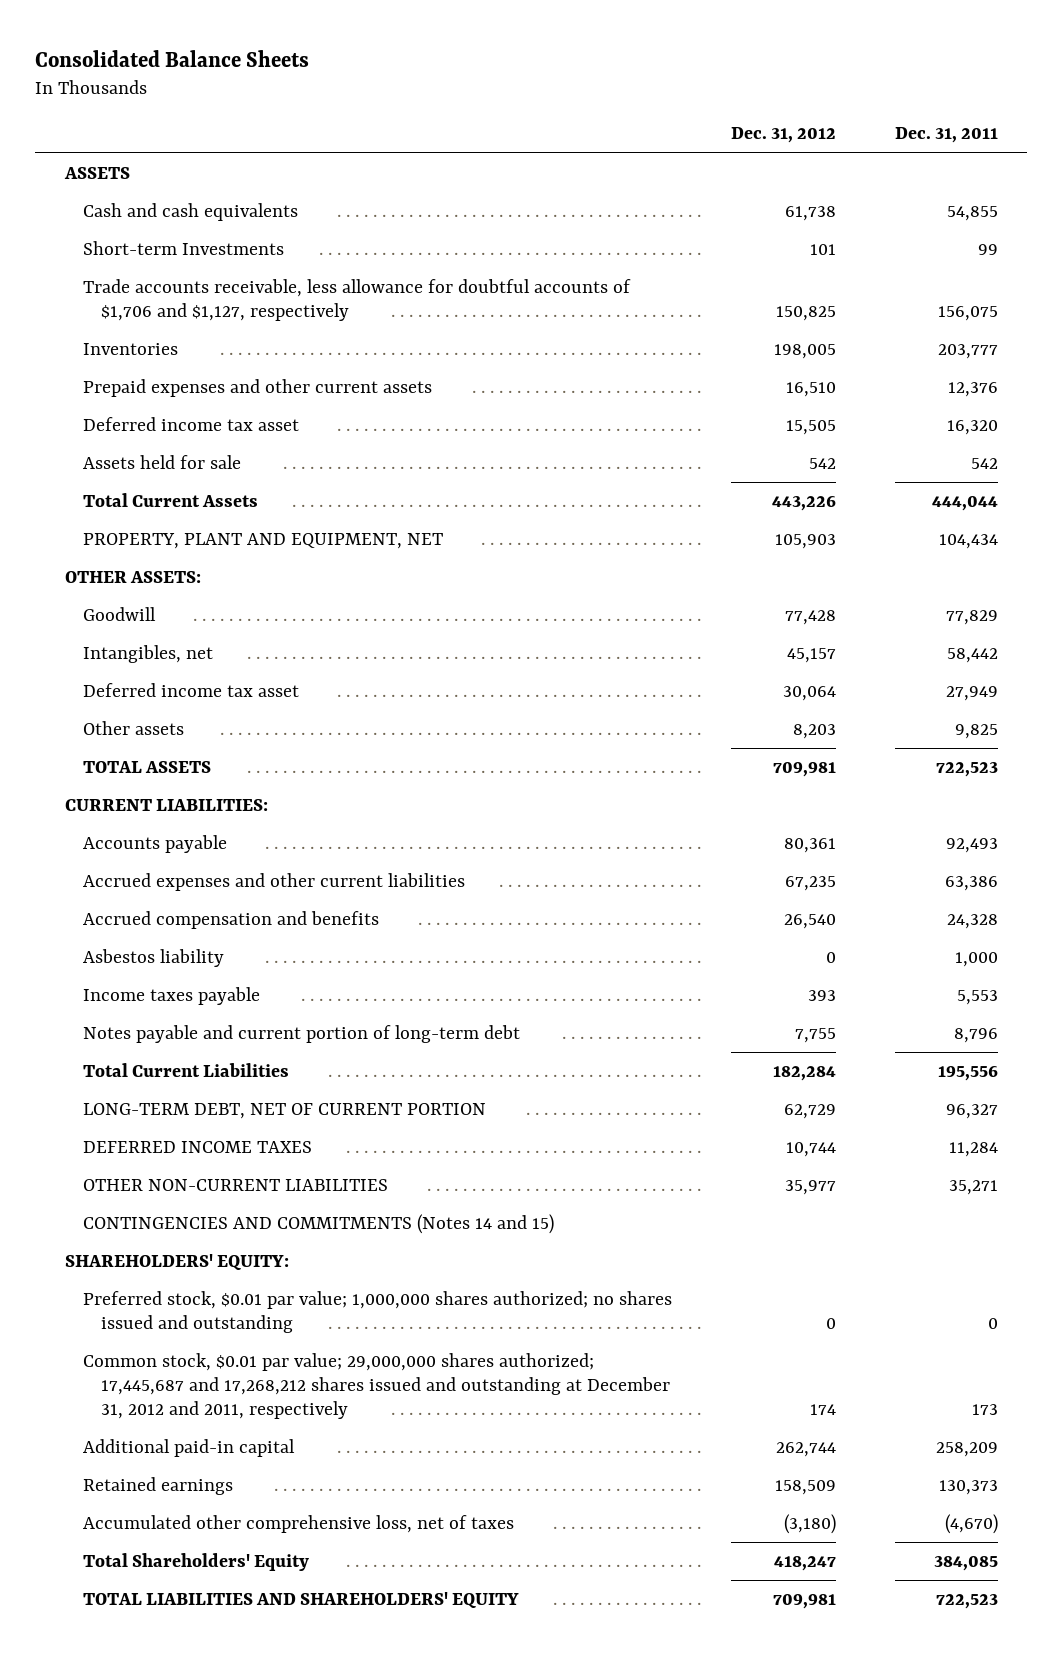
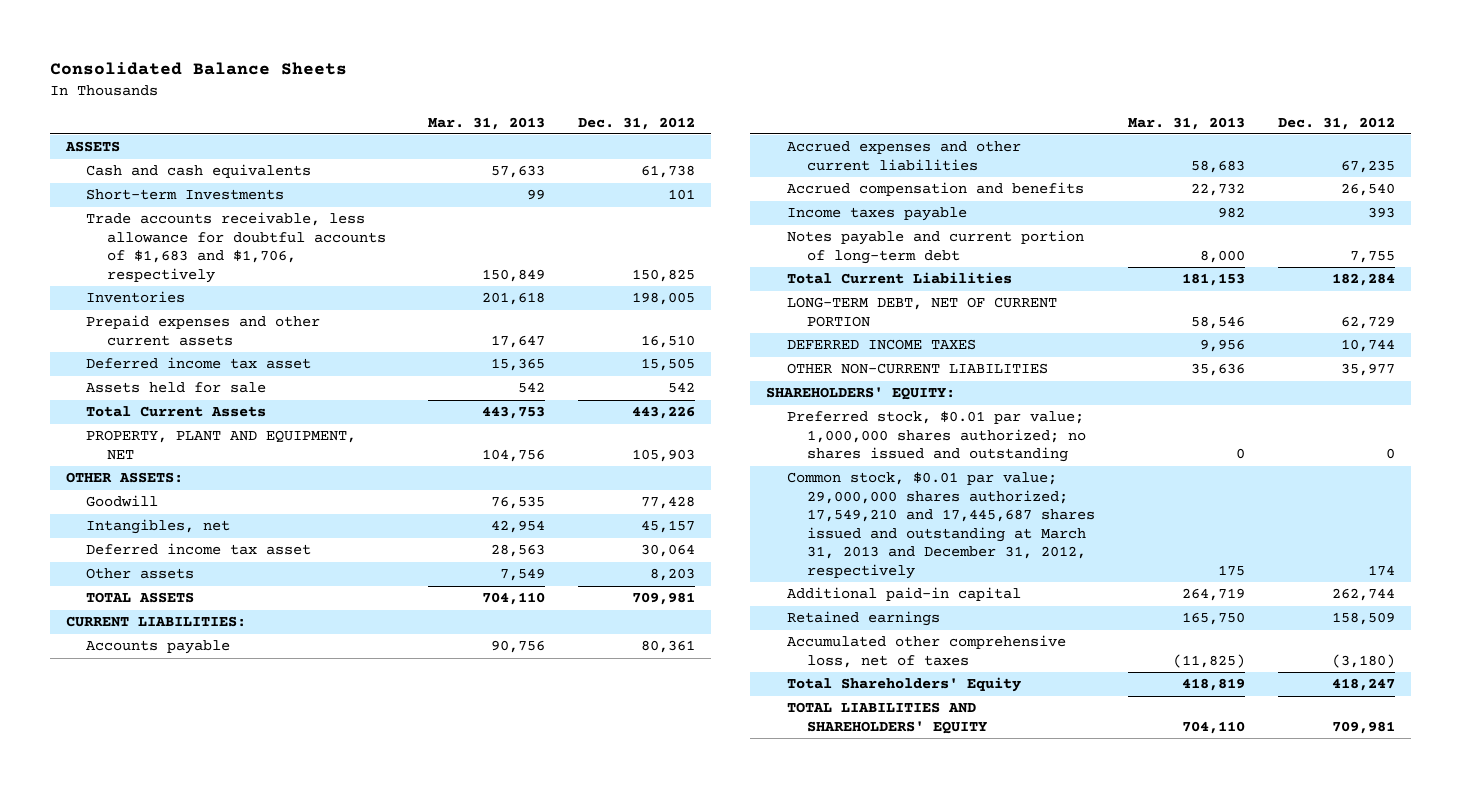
- | Dec. 31, 2012 | Dec. 31, 2011
+ | Mar. 31, 2013 | Dec. 31, 2012
- Trade accounts receivable, less allowance for doubtful accounts of $1,706 and $1,127, respectively | 150,825 | 156,075
+ Trade accounts receivable, less allowance for doubtful accounts of $1,683 and $1,706, respectively | 150,849 | 150,825
- Asbestos liability | 0 | 1,000
- CONTINGENCIES AND COMMITMENTS (Notes 14 and 15)
- Common stock, $0.01 par value; 29,000,000 shares authorized; 17,445,687 and 17,268,212 shares issued and outstanding at December 31, 2012 and 2011, respectively | 174 | 173
+ Common stock, $0.01 par value; 29,000,000 shares authorized; 17,549,210 and 17,445,687 shares issued and outstanding at March 31, 2013 and December 31, 2012, respectively | 175 | 174

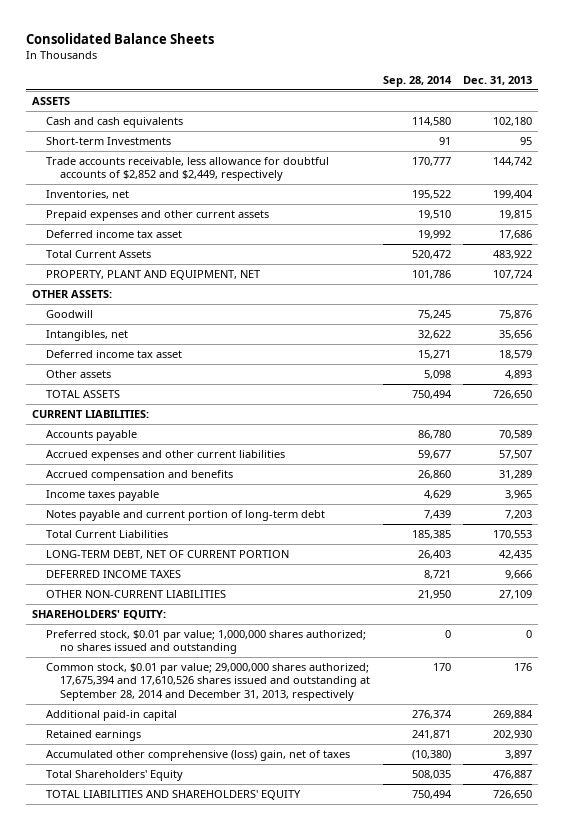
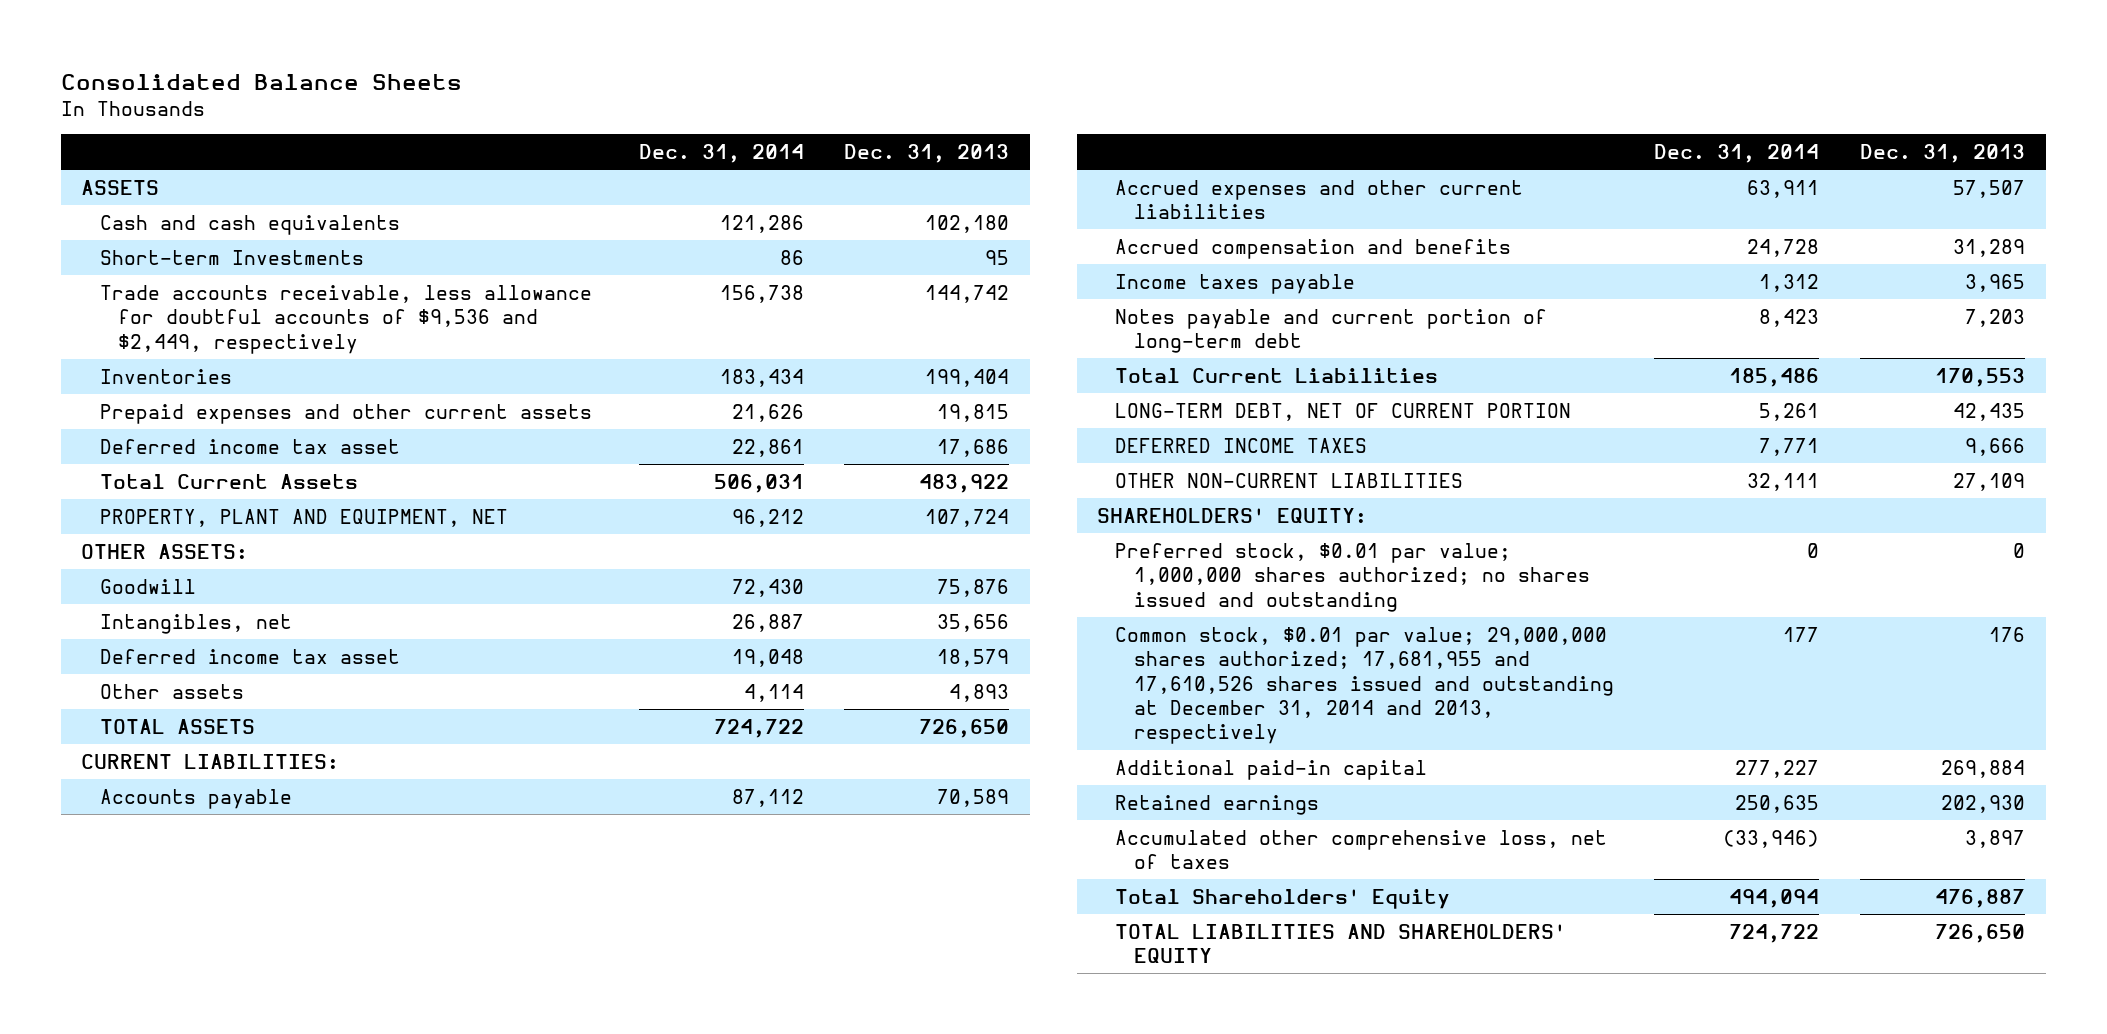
- | Sep. 28, 2014 | Dec. 31, 2013
+ | Dec. 31, 2014 | Dec. 31, 2013
- Trade accounts receivable, less allowance for doubtful accounts of $2,852 and $2,449, respectively | 170,777 | 144,742
- Inventories, net | 195,522 | 199,404
+ Trade accounts receivable, less allowance for doubtful accounts of $9,536 and $2,449, respectively | 156,738 | 144,742
+ Inventories | 183,434 | 199,404
- Common stock, $0.01 par value; 29,000,000 shares authorized; 17,675,394 and 17,610,526 shares issued and outstanding at September 28, 2014 and December 31, 2013, respectively | 170 | 176
+ Common stock, $0.01 par value; 29,000,000 shares authorized; 17,681,955 and 17,610,526 shares issued and outstanding at December 31, 2014 and 2013, respectively | 177 | 176
- Accumulated other comprehensive (loss) gain, net of taxes | (10,380) | 3,897
+ Accumulated other comprehensive loss, net of taxes | (33,946) | 3,897

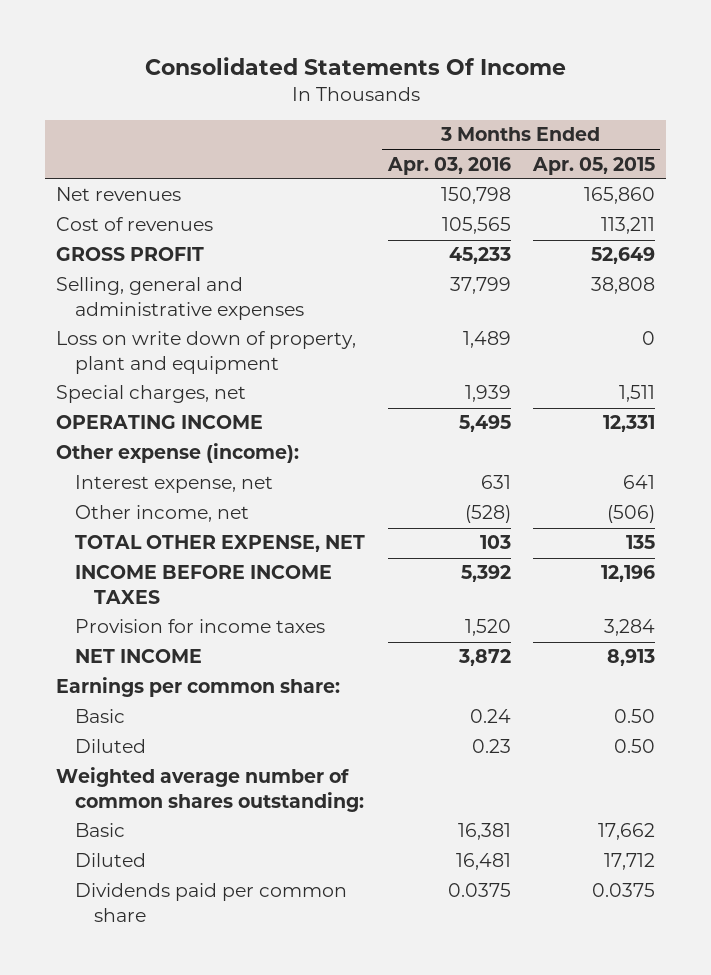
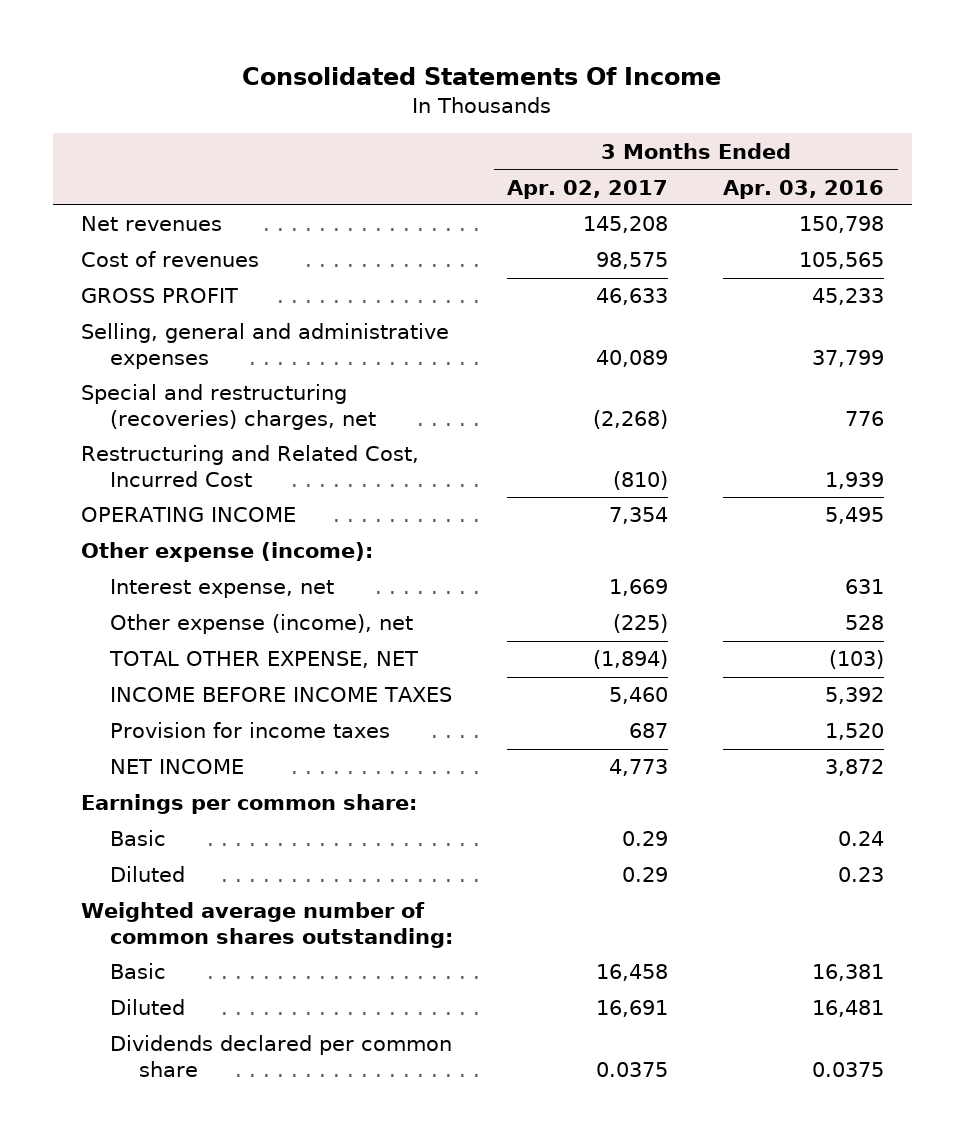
- | 3 Months Ended Apr. 03, 2016 | 3 Months Ended Apr. 05, 2015
+ | 3 Months Ended Apr. 02, 2017 | 3 Months Ended Apr. 03, 2016
- Loss on write down of property, plant and equipment | 1,489 | 0
- Special charges, net | 1,939 | 1,511
+ Special and restructuring (recoveries) charges, net | (2,268) | 776
+ Restructuring and Related Cost, Incurred Cost | (810) | 1,939
- Other income, net | (528) | (506)
- TOTAL OTHER EXPENSE, NET | 103 | 135
+ Other expense (income), net | (225) | 528
+ TOTAL OTHER EXPENSE, NET | (1,894) | (103)
- Dividends paid per common share | 0.0375 | 0.0375
+ Dividends declared per common share | 0.0375 | 0.0375

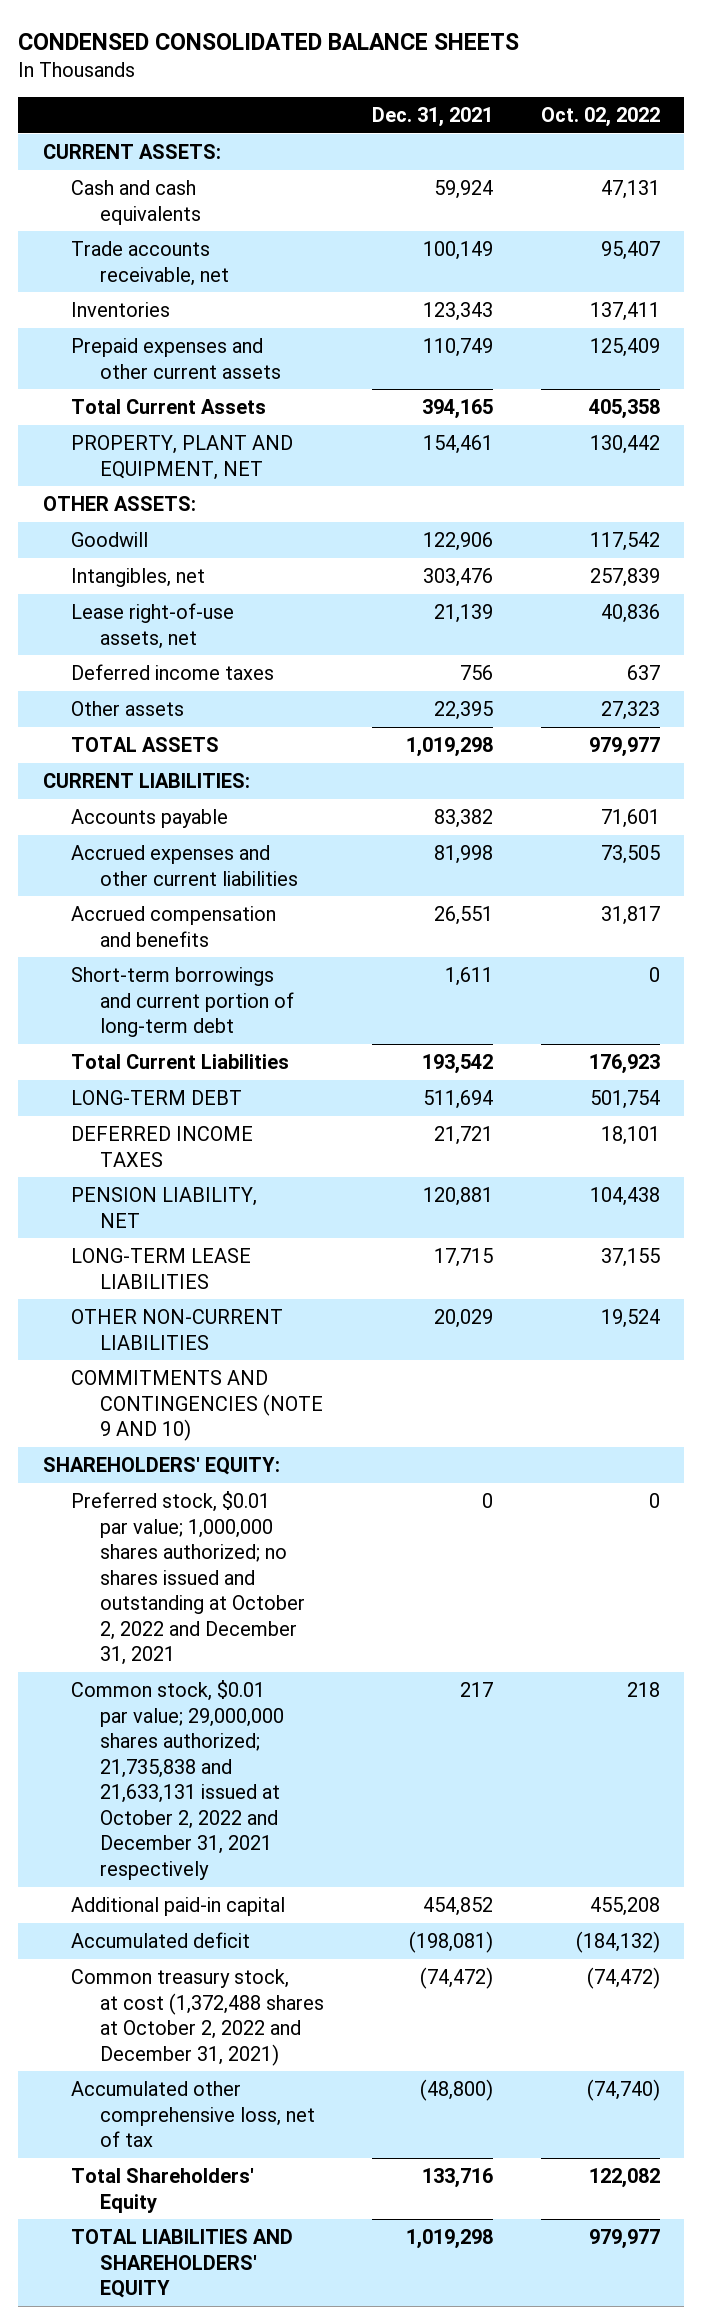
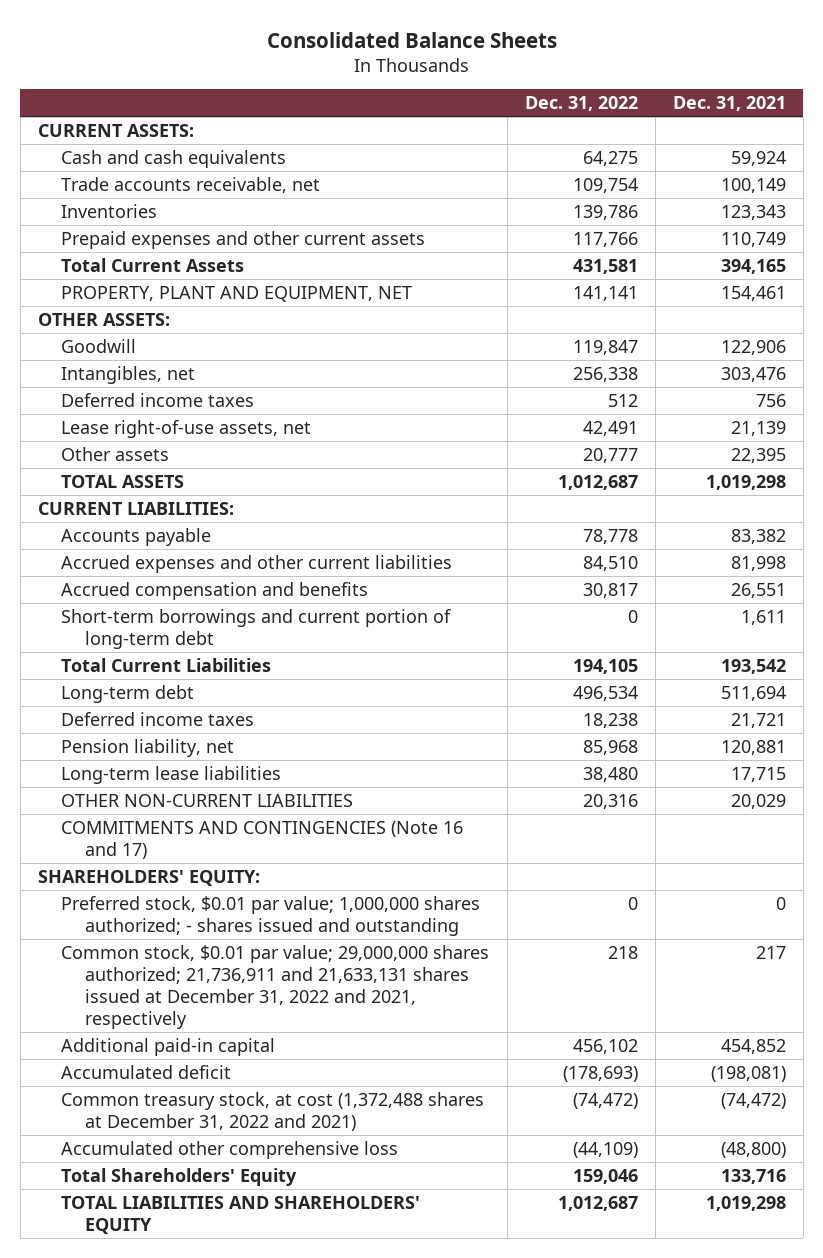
- CONDENSED CONSOLIDATED BALANCE SHEETS
+ Consolidated Balance Sheets
- | Dec. 31, 2021 | Oct. 02, 2022
+ | Dec. 31, 2022 | Dec. 31, 2021
moved down: Lease right-of-use assets, net | 42,491 | 21,139
- LONG-TERM DEBT | 511,694 | 501,754
- DEFERRED INCOME TAXES | 21,721 | 18,101
- PENSION LIABILITY, NET | 120,881 | 104,438
- LONG-TERM LEASE LIABILITIES | 17,715 | 37,155
+ Long-term debt | 496,534 | 511,694
+ Deferred income taxes | 18,238 | 21,721
+ Pension liability, net | 85,968 | 120,881
+ Long-term lease liabilities | 38,480 | 17,715
- COMMITMENTS AND CONTINGENCIES (NOTE 9 AND 10)
+ COMMITMENTS AND CONTINGENCIES (Note 16 and 17)
- Preferred stock, $0.01 par value; 1,000,000 shares authorized; no shares issued and outstanding at October 2, 2022 and December 31, 2021 | 0 | 0
- Common stock, $0.01 par value; 29,000,000 shares authorized; 21,735,838 and 21,633,131 issued at October 2, 2022 and December 31, 2021 respectively | 217 | 218
+ Preferred stock, $0.01 par value; 1,000,000 shares authorized; - shares issued and outstanding | 0 | 0
+ Common stock, $0.01 par value; 29,000,000 shares authorized; 21,736,911 and 21,633,131 shares issued at December 31, 2022 and 2021, respectively | 218 | 217
- Common treasury stock, at cost (1,372,488 shares at October 2, 2022 and December 31, 2021) | (74,472) | (74,472)
- Accumulated other comprehensive loss, net of tax | (48,800) | (74,740)
+ Common treasury stock, at cost (1,372,488 shares at December 31, 2022 and 2021) | (74,472) | (74,472)
+ Accumulated other comprehensive loss | (44,109) | (48,800)

